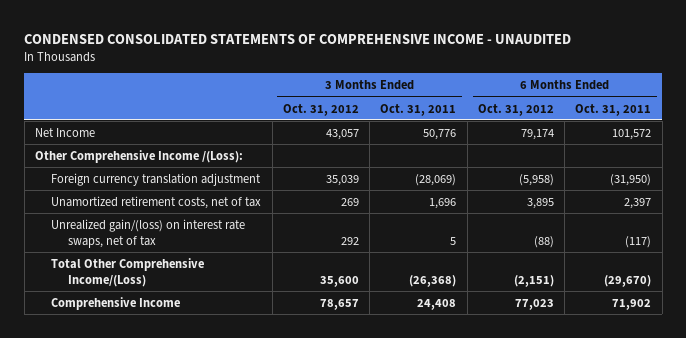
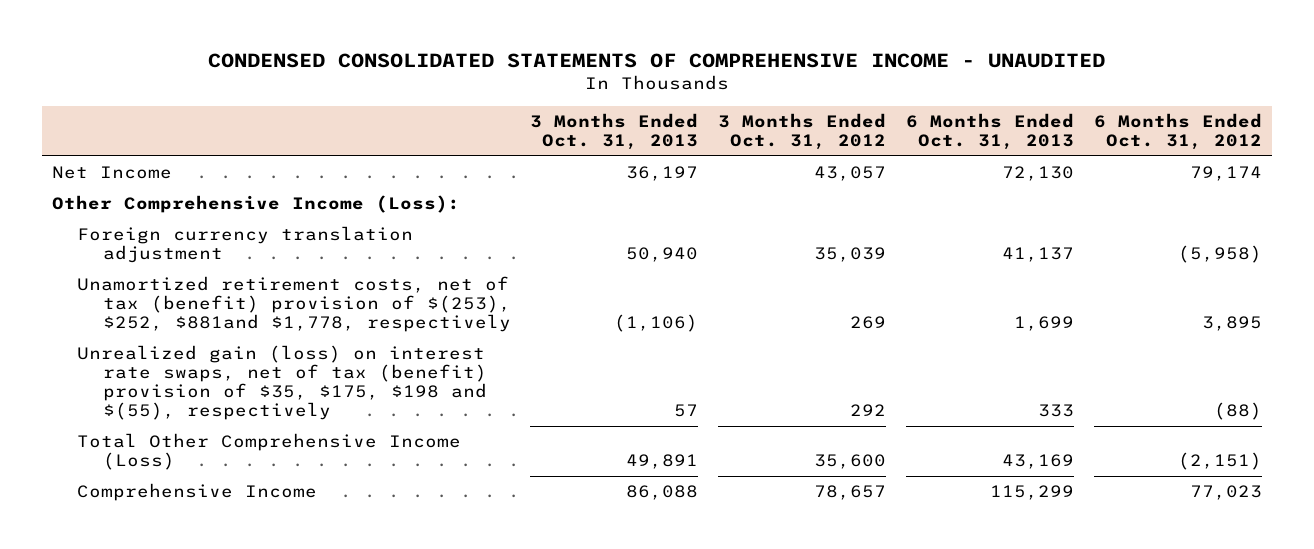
- | 3 Months Ended Oct. 31, 2012 | 3 Months Ended Oct. 31, 2011 | 6 Months Ended Oct. 31, 2012 | 6 Months Ended Oct. 31, 2011
+ | 3 Months Ended Oct. 31, 2013 | 3 Months Ended Oct. 31, 2012 | 6 Months Ended Oct. 31, 2013 | 6 Months Ended Oct. 31, 2012
- Other Comprehensive Income /(Loss):
+ Other Comprehensive Income (Loss):
- Unamortized retirement costs, net of tax | 269 | 1,696 | 3,895 | 2,397
- Unrealized gain/(loss) on interest rate swaps, net of tax | 292 | 5 | (88) | (117)
- Total Other Comprehensive Income/(Loss) | 35,600 | (26,368) | (2,151) | (29,670)
+ Unamortized retirement costs, net of tax (benefit) provision of $(253), $252, $881and $1,778, respectively | (1,106) | 269 | 1,699 | 3,895
+ Unrealized gain (loss) on interest rate swaps, net of tax (benefit) provision of $35, $175, $198 and $(55), respectively | 57 | 292 | 333 | (88)
+ Total Other Comprehensive Income (Loss) | 49,891 | 35,600 | 43,169 | (2,151)

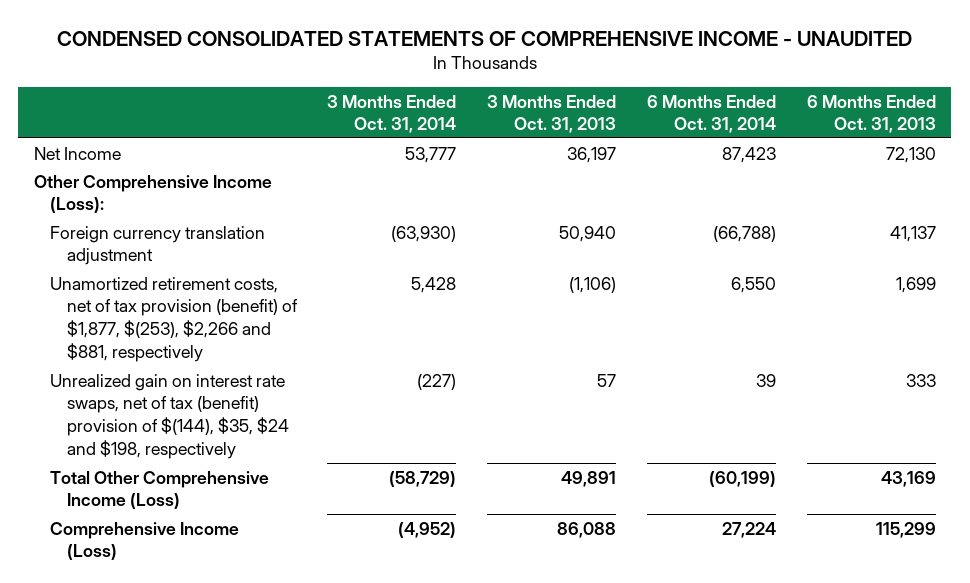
- | 3 Months Ended Oct. 31, 2013 | 3 Months Ended Oct. 31, 2012 | 6 Months Ended Oct. 31, 2013 | 6 Months Ended Oct. 31, 2012
+ | 3 Months Ended Oct. 31, 2014 | 3 Months Ended Oct. 31, 2013 | 6 Months Ended Oct. 31, 2014 | 6 Months Ended Oct. 31, 2013
- Unamortized retirement costs, net of tax (benefit) provision of $(253), $252, $881and $1,778, respectively | (1,106) | 269 | 1,699 | 3,895
- Unrealized gain (loss) on interest rate swaps, net of tax (benefit) provision of $35, $175, $198 and $(55), respectively | 57 | 292 | 333 | (88)
+ Unamortized retirement costs, net of tax provision (benefit) of $1,877, $(253), $2,266 and $881, respectively | 5,428 | (1,106) | 6,550 | 1,699
+ Unrealized gain on interest rate swaps, net of tax (benefit) provision of $(144), $35, $24 and $198, respectively | (227) | 57 | 39 | 333
- Comprehensive Income | 86,088 | 78,657 | 115,299 | 77,023
+ Comprehensive Income (Loss) | (4,952) | 86,088 | 27,224 | 115,299

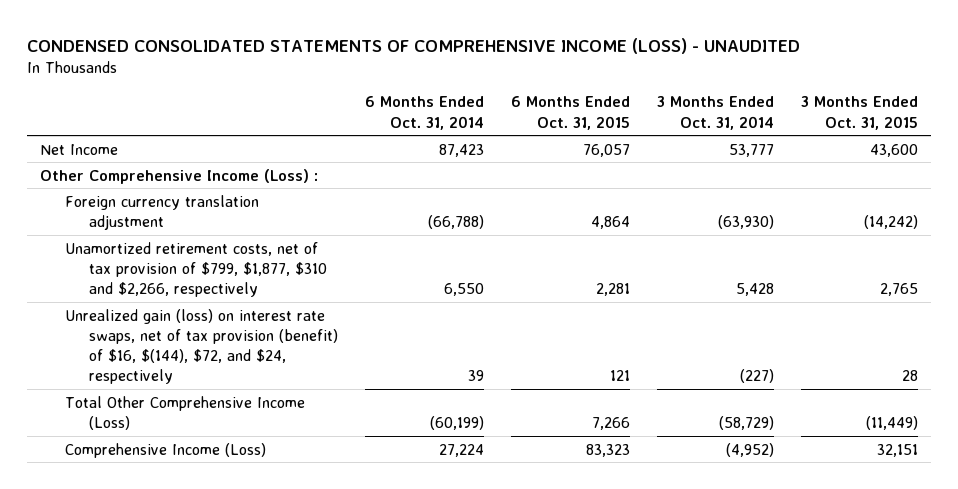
- CONDENSED CONSOLIDATED STATEMENTS OF COMPREHENSIVE INCOME - UNAUDITED
+ CONDENSED CONSOLIDATED STATEMENTS OF COMPREHENSIVE INCOME (LOSS) - UNAUDITED
- | 3 Months Ended Oct. 31, 2014 | 3 Months Ended Oct. 31, 2013 | 6 Months Ended Oct. 31, 2014 | 6 Months Ended Oct. 31, 2013
+ | 6 Months Ended Oct. 31, 2014 | 6 Months Ended Oct. 31, 2015 | 3 Months Ended Oct. 31, 2014 | 3 Months Ended Oct. 31, 2015
- Other Comprehensive Income (Loss):
+ Other Comprehensive Income (Loss) :
- Unamortized retirement costs, net of tax provision (benefit) of $1,877, $(253), $2,266 and $881, respectively | 5,428 | (1,106) | 6,550 | 1,699
- Unrealized gain on interest rate swaps, net of tax (benefit) provision of $(144), $35, $24 and $198, respectively | (227) | 57 | 39 | 333
+ Unamortized retirement costs, net of tax provision of $799, $1,877, $310 and $2,266, respectively | 6,550 | 2,281 | 5,428 | 2,765
+ Unrealized gain (loss) on interest rate swaps, net of tax provision (benefit) of $16, $(144), $72, and $24, respectively | 39 | 121 | (227) | 28

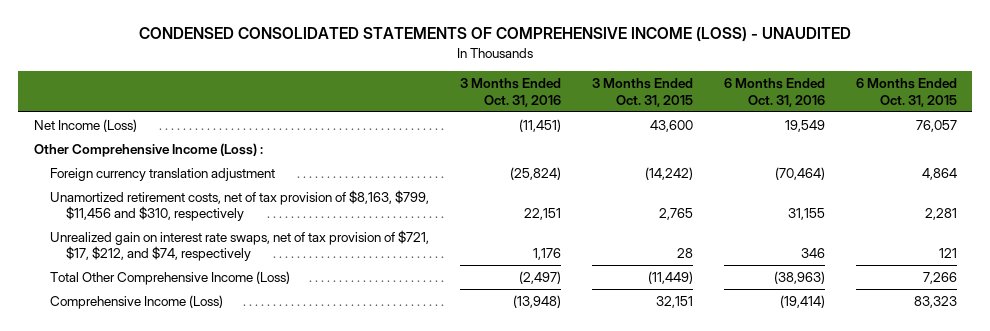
- | 6 Months Ended Oct. 31, 2014 | 6 Months Ended Oct. 31, 2015 | 3 Months Ended Oct. 31, 2014 | 3 Months Ended Oct. 31, 2015
+ | 3 Months Ended Oct. 31, 2016 | 3 Months Ended Oct. 31, 2015 | 6 Months Ended Oct. 31, 2016 | 6 Months Ended Oct. 31, 2015
- Net Income | 87,423 | 76,057 | 53,777 | 43,600
+ Net Income (Loss) | (11,451) | 43,600 | 19,549 | 76,057
- Unamortized retirement costs, net of tax provision of $799, $1,877, $310 and $2,266, respectively | 6,550 | 2,281 | 5,428 | 2,765
- Unrealized gain (loss) on interest rate swaps, net of tax provision (benefit) of $16, $(144), $72, and $24, respectively | 39 | 121 | (227) | 28
+ Unamortized retirement costs, net of tax provision of $8,163, $799, $11,456 and $310, respectively | 22,151 | 2,765 | 31,155 | 2,281
+ Unrealized gain on interest rate swaps, net of tax provision of $721, $17, $212, and $74, respectively | 1,176 | 28 | 346 | 121

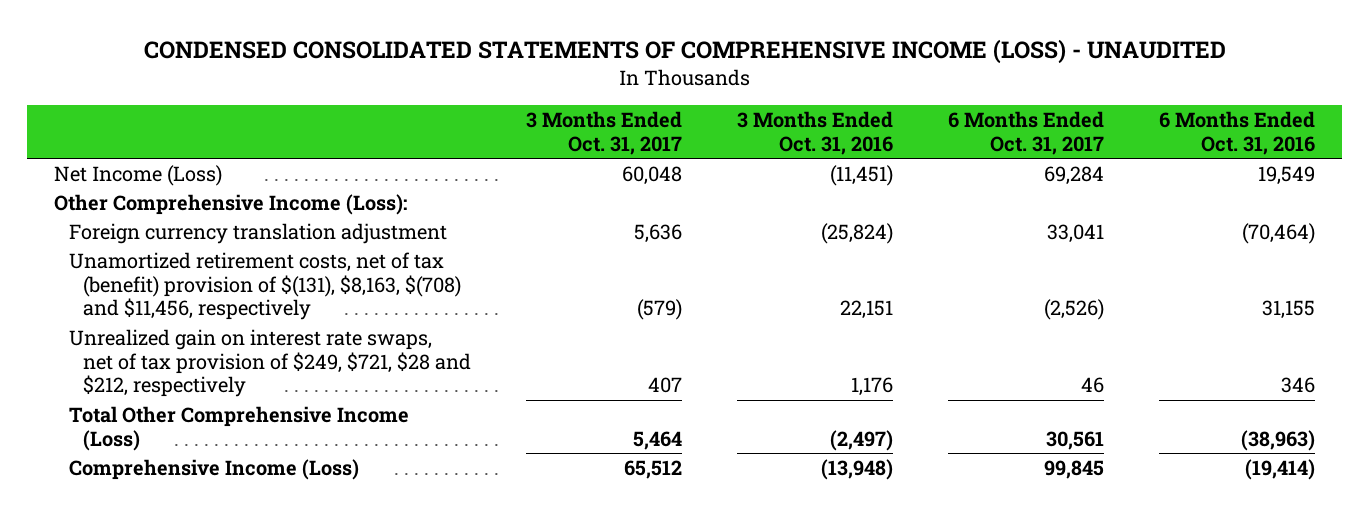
- | 3 Months Ended Oct. 31, 2016 | 3 Months Ended Oct. 31, 2015 | 6 Months Ended Oct. 31, 2016 | 6 Months Ended Oct. 31, 2015
+ | 3 Months Ended Oct. 31, 2017 | 3 Months Ended Oct. 31, 2016 | 6 Months Ended Oct. 31, 2017 | 6 Months Ended Oct. 31, 2016
- Other Comprehensive Income (Loss) :
+ Other Comprehensive Income (Loss):
- Unamortized retirement costs, net of tax provision of $8,163, $799, $11,456 and $310, respectively | 22,151 | 2,765 | 31,155 | 2,281
- Unrealized gain on interest rate swaps, net of tax provision of $721, $17, $212, and $74, respectively | 1,176 | 28 | 346 | 121
+ Unamortized retirement costs, net of tax (benefit) provision of $(131), $8,163, $(708) and $11,456, respectively | (579) | 22,151 | (2,526) | 31,155
+ Unrealized gain on interest rate swaps, net of tax provision of $249, $721, $28 and $212, respectively | 407 | 1,176 | 46 | 346

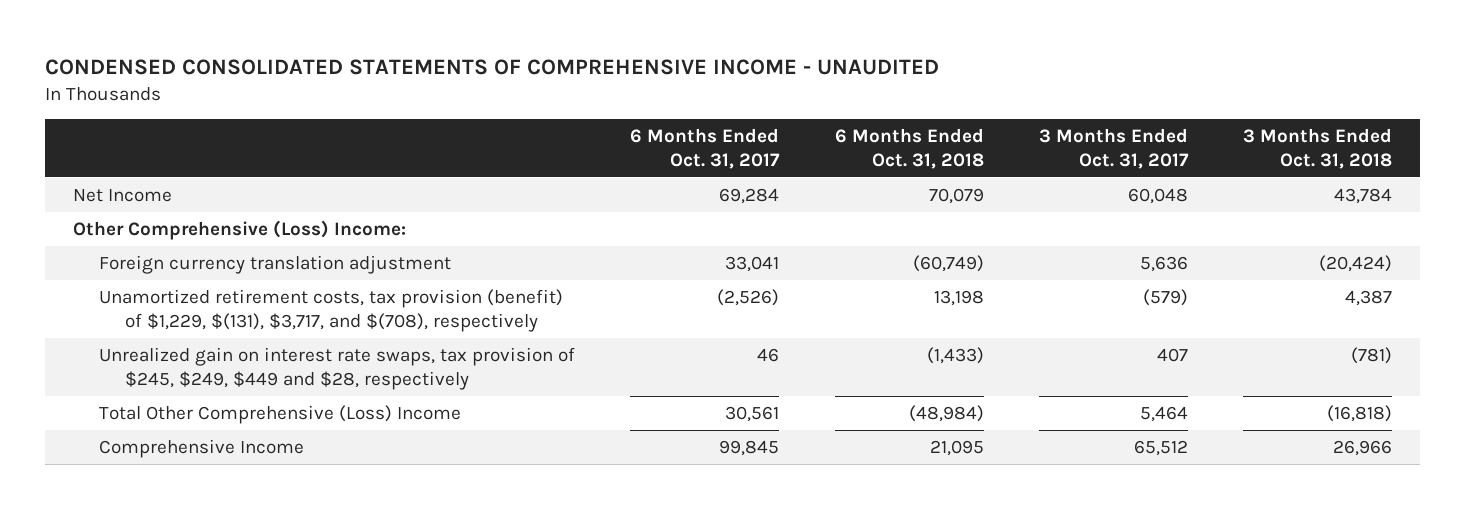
- CONDENSED CONSOLIDATED STATEMENTS OF COMPREHENSIVE INCOME (LOSS) - UNAUDITED
+ CONDENSED CONSOLIDATED STATEMENTS OF COMPREHENSIVE INCOME - UNAUDITED
- | 3 Months Ended Oct. 31, 2017 | 3 Months Ended Oct. 31, 2016 | 6 Months Ended Oct. 31, 2017 | 6 Months Ended Oct. 31, 2016
+ | 6 Months Ended Oct. 31, 2017 | 6 Months Ended Oct. 31, 2018 | 3 Months Ended Oct. 31, 2017 | 3 Months Ended Oct. 31, 2018
- Net Income (Loss) | 60,048 | (11,451) | 69,284 | 19,549
- Other Comprehensive Income (Loss):
+ Net Income | 69,284 | 70,079 | 60,048 | 43,784
+ Other Comprehensive (Loss) Income:
- Unamortized retirement costs, net of tax (benefit) provision of $(131), $8,163, $(708) and $11,456, respectively | (579) | 22,151 | (2,526) | 31,155
- Unrealized gain on interest rate swaps, net of tax provision of $249, $721, $28 and $212, respectively | 407 | 1,176 | 46 | 346
- Total Other Comprehensive Income (Loss) | 5,464 | (2,497) | 30,561 | (38,963)
- Comprehensive Income (Loss) | 65,512 | (13,948) | 99,845 | (19,414)
+ Unamortized retirement costs, tax provision (benefit) of $1,229, $(131), $3,717, and $(708), respectively | (2,526) | 13,198 | (579) | 4,387
+ Unrealized gain on interest rate swaps, tax provision of $245, $249, $449 and $28, respectively | 46 | (1,433) | 407 | (781)
+ Total Other Comprehensive (Loss) Income | 30,561 | (48,984) | 5,464 | (16,818)
+ Comprehensive Income | 99,845 | 21,095 | 65,512 | 26,966

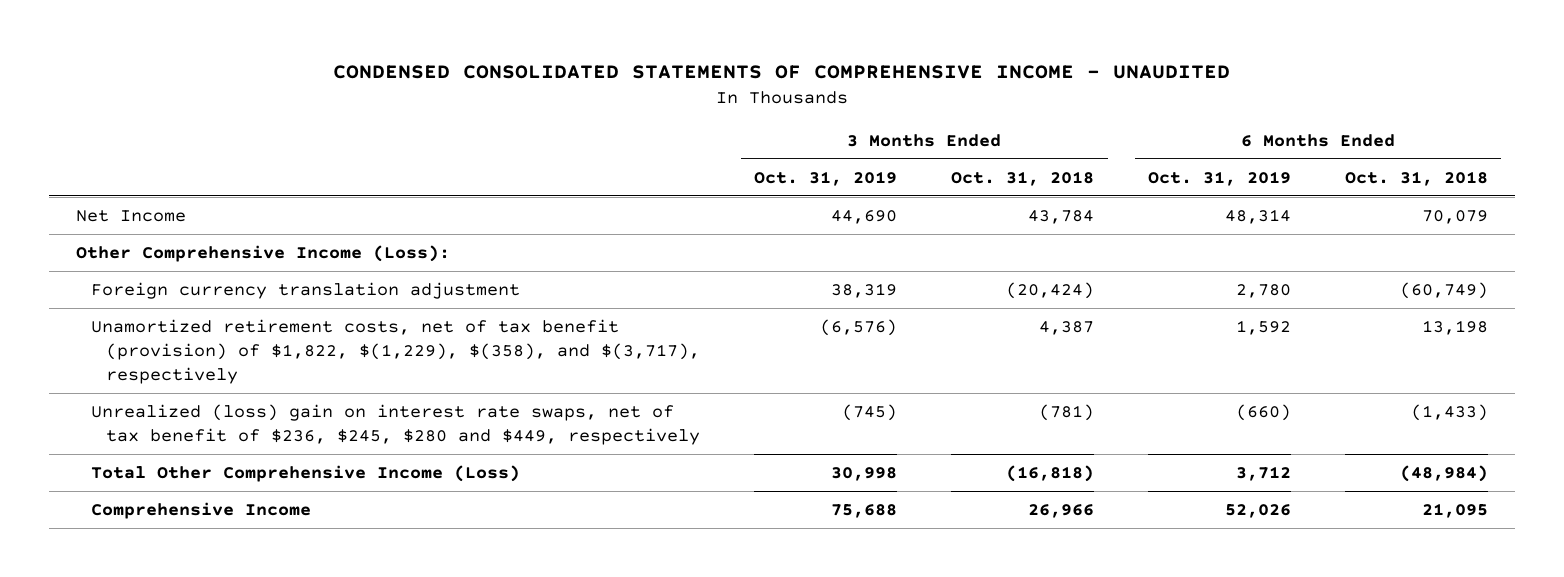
- | 6 Months Ended Oct. 31, 2017 | 6 Months Ended Oct. 31, 2018 | 3 Months Ended Oct. 31, 2017 | 3 Months Ended Oct. 31, 2018
+ | 3 Months Ended Oct. 31, 2019 | 3 Months Ended Oct. 31, 2018 | 6 Months Ended Oct. 31, 2019 | 6 Months Ended Oct. 31, 2018
- Other Comprehensive (Loss) Income:
+ Other Comprehensive Income (Loss):
- Unamortized retirement costs, tax provision (benefit) of $1,229, $(131), $3,717, and $(708), respectively | (2,526) | 13,198 | (579) | 4,387
- Unrealized gain on interest rate swaps, tax provision of $245, $249, $449 and $28, respectively | 46 | (1,433) | 407 | (781)
- Total Other Comprehensive (Loss) Income | 30,561 | (48,984) | 5,464 | (16,818)
+ Unamortized retirement costs, net of tax benefit (provision) of $1,822, $(1,229), $(358), and $(3,717), respectively | (6,576) | 4,387 | 1,592 | 13,198
+ Unrealized (loss) gain on interest rate swaps, net of tax benefit of $236, $245, $280 and $449, respectively | (745) | (781) | (660) | (1,433)
+ Total Other Comprehensive Income (Loss) | 30,998 | (16,818) | 3,712 | (48,984)

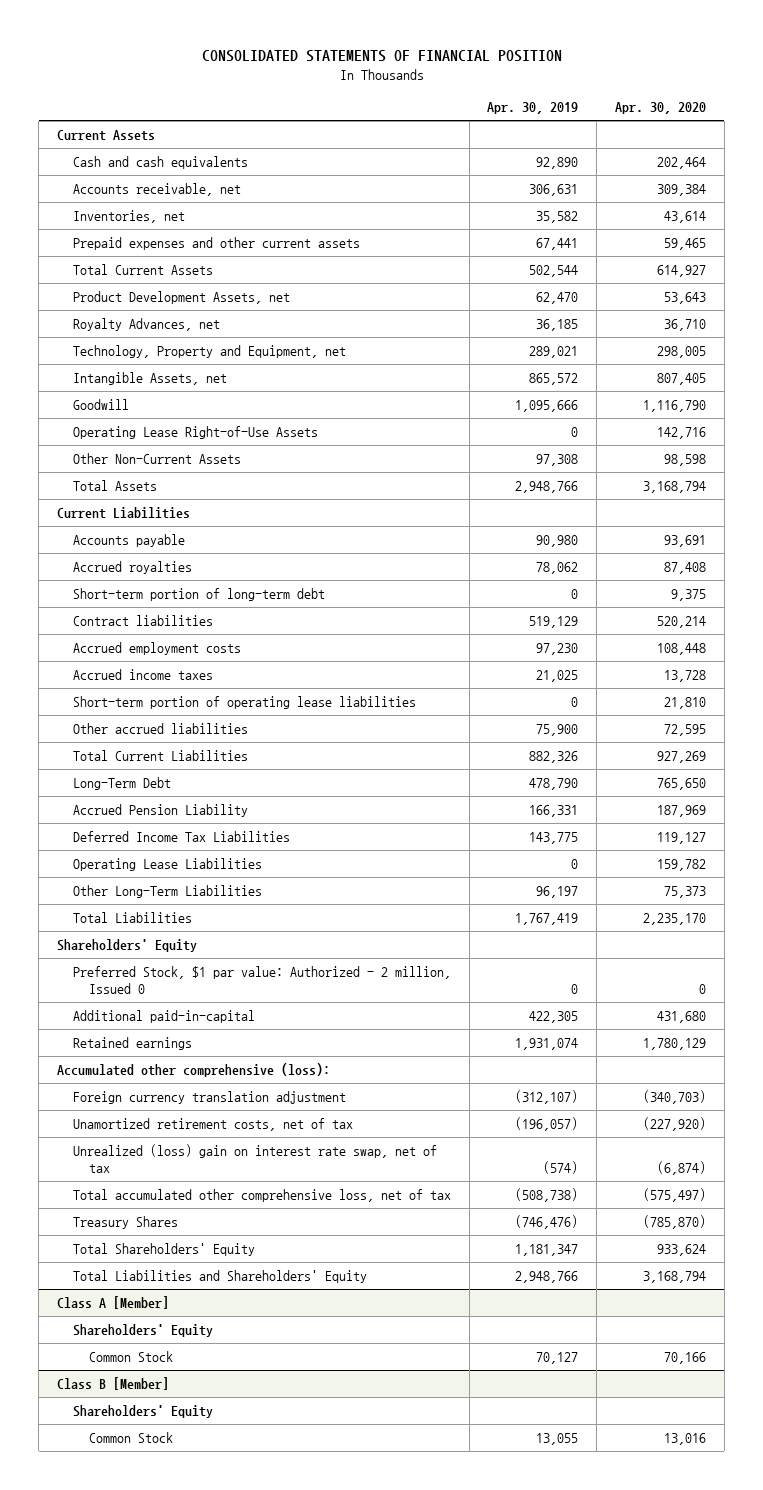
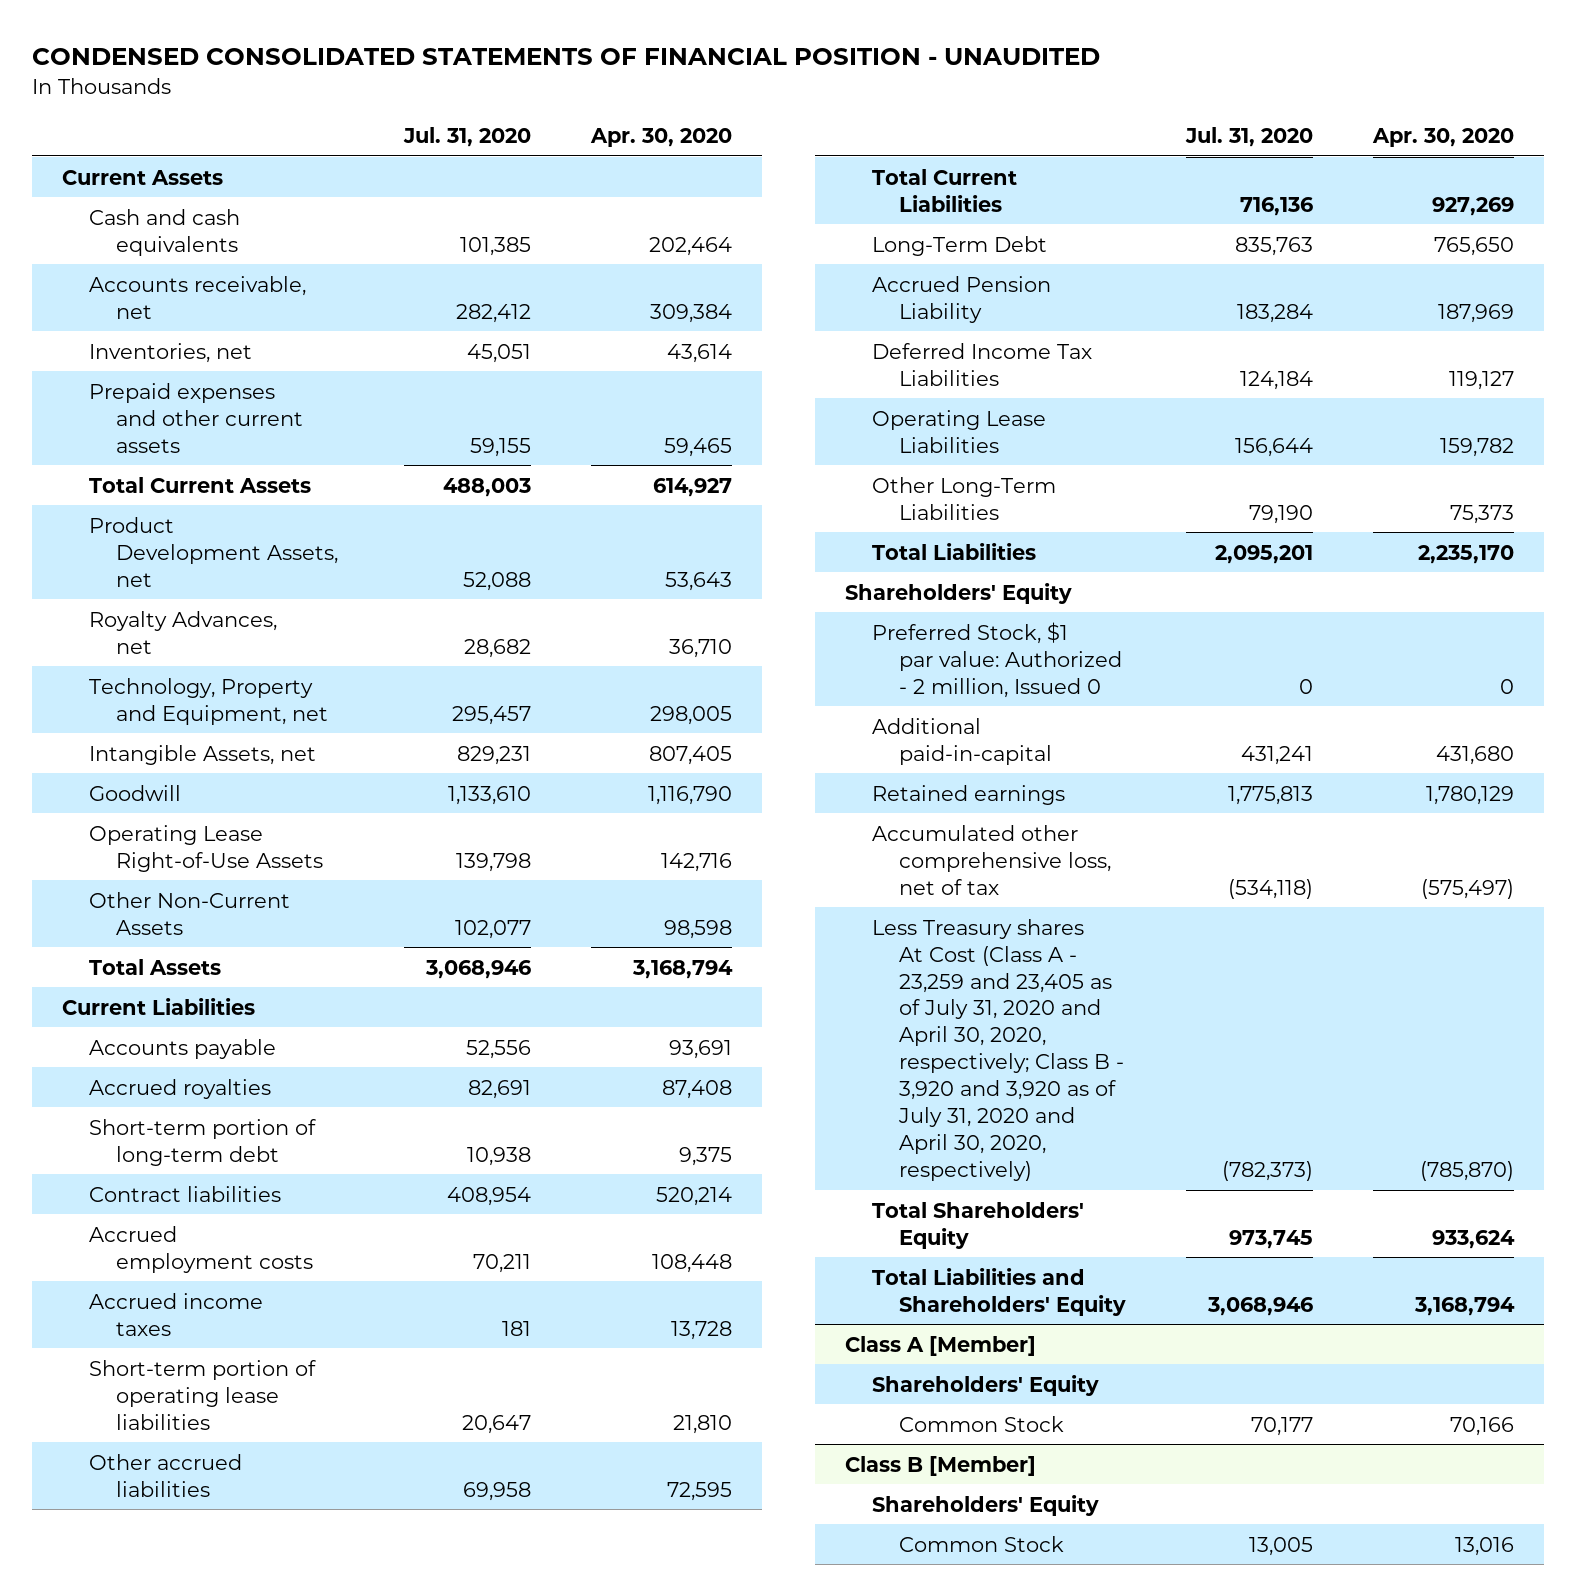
- CONSOLIDATED STATEMENTS OF FINANCIAL POSITION
+ CONDENSED CONSOLIDATED STATEMENTS OF FINANCIAL POSITION - UNAUDITED
- | Apr. 30, 2019 | Apr. 30, 2020
+ | Jul. 31, 2020 | Apr. 30, 2020
- Accumulated other comprehensive (loss):
- Foreign currency translation adjustment | (312,107) | (340,703)
- Unamortized retirement costs, net of tax | (196,057) | (227,920)
- Unrealized (loss) gain on interest rate swap, net of tax | (574) | (6,874)
- Total accumulated other comprehensive loss, net of tax | (508,738) | (575,497)
- Treasury Shares | (746,476) | (785,870)
+ Accumulated other comprehensive loss, net of tax | (534,118) | (575,497)
+ Less Treasury shares At Cost (Class A - 23,259 and 23,405 as of July 31, 2020 and April 30, 2020, respectively; Class B - 3,920 and 3,920 as of July 31, 2020 and April 30, 2020, respectively) | (782,373) | (785,870)

